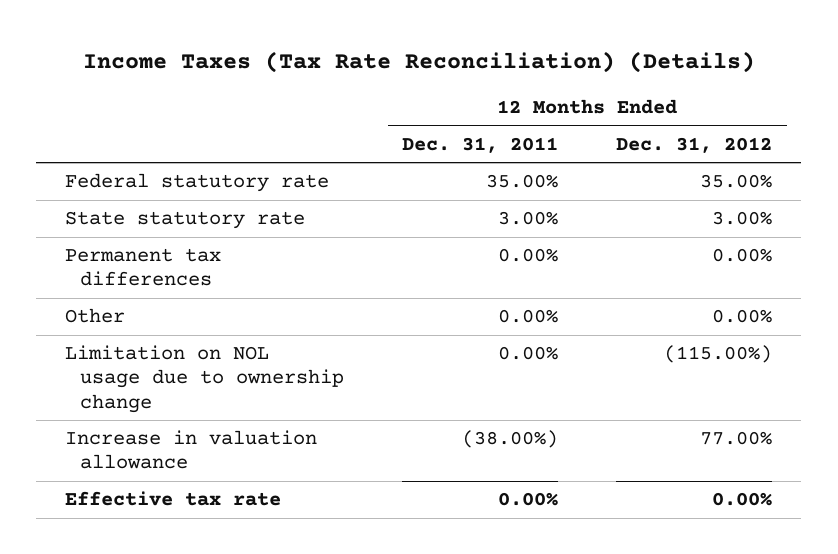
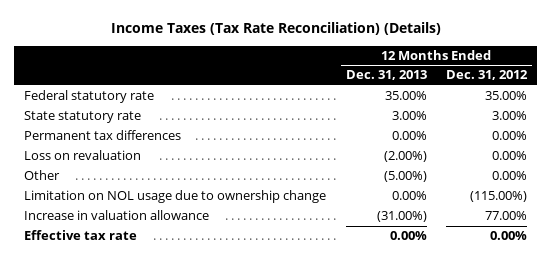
- | 12 Months Ended Dec. 31, 2011 | 12 Months Ended Dec. 31, 2012
+ | 12 Months Ended Dec. 31, 2013 | 12 Months Ended Dec. 31, 2012
+ Loss on revaluation | (2.00%) | 0.00%

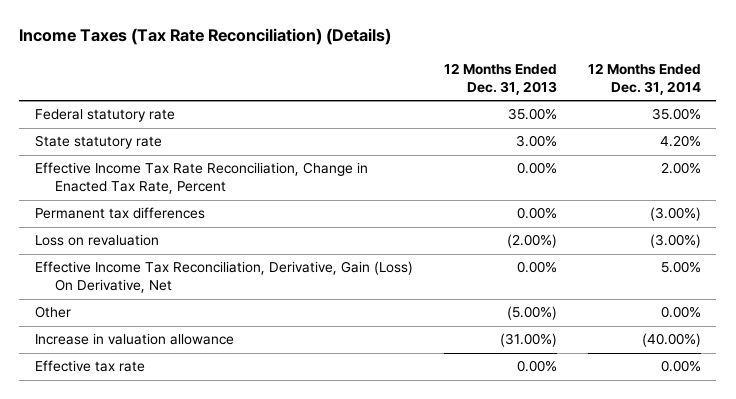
- | 12 Months Ended Dec. 31, 2013 | 12 Months Ended Dec. 31, 2012
+ | 12 Months Ended Dec. 31, 2013 | 12 Months Ended Dec. 31, 2014
+ Effective Income Tax Rate Reconciliation, Change in Enacted Tax Rate, Percent | 0.00% | 2.00%
+ Effective Income Tax Reconciliation, Derivative, Gain (Loss) On Derivative, Net | 0.00% | 5.00%
- Limitation on NOL usage due to ownership change | 0.00% | (115.00%)

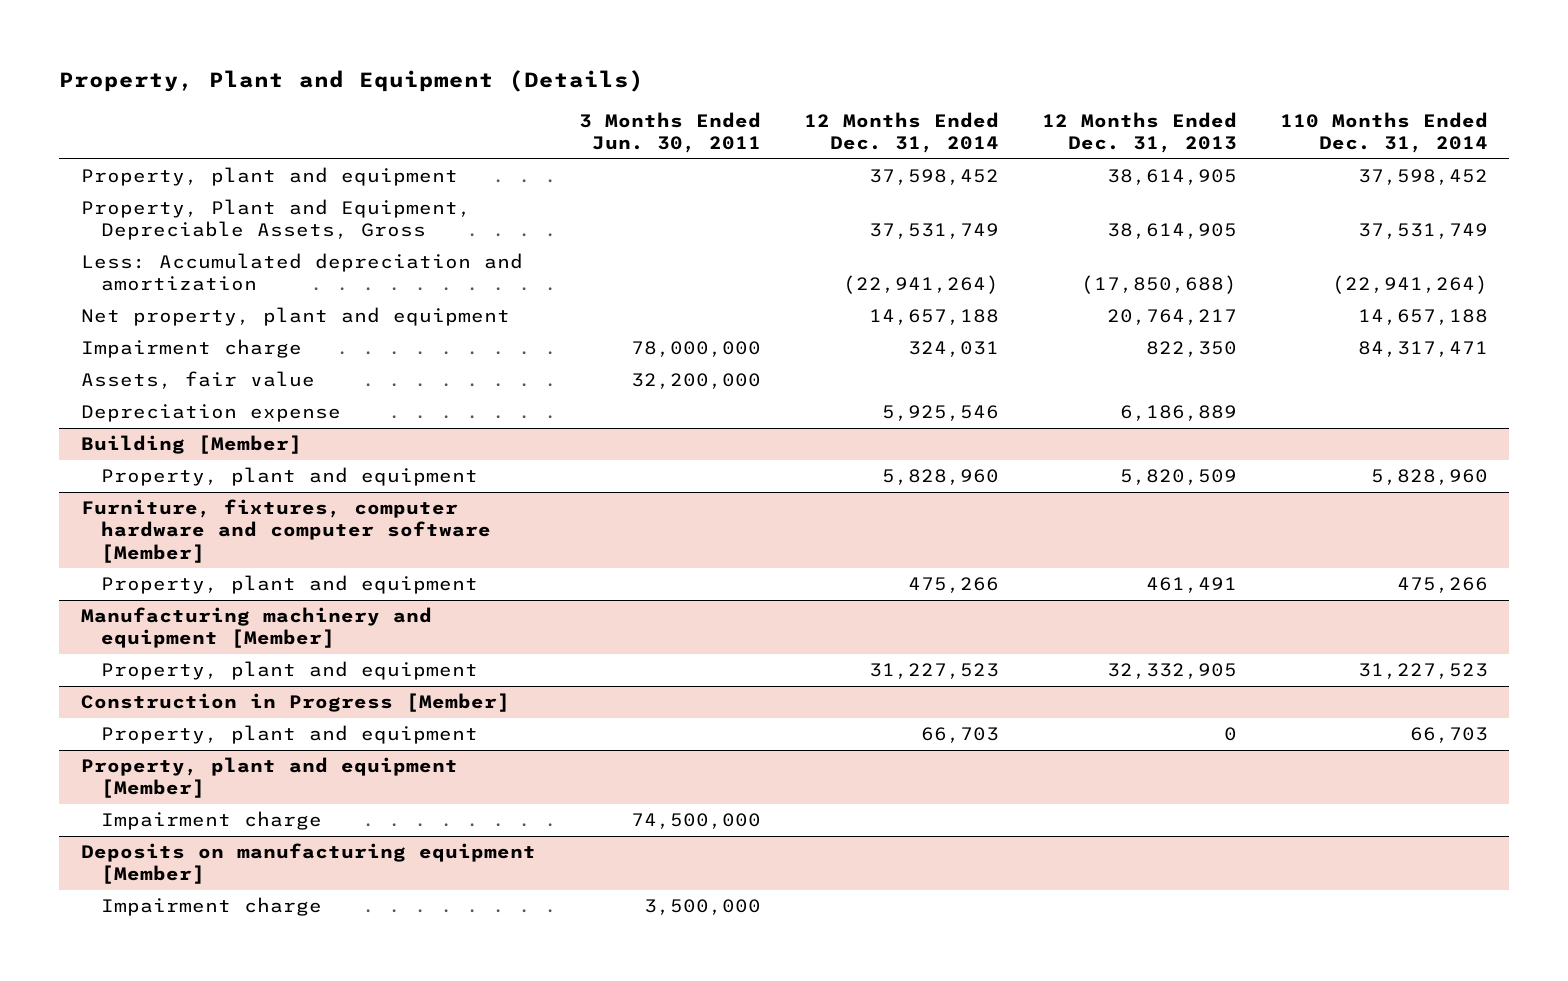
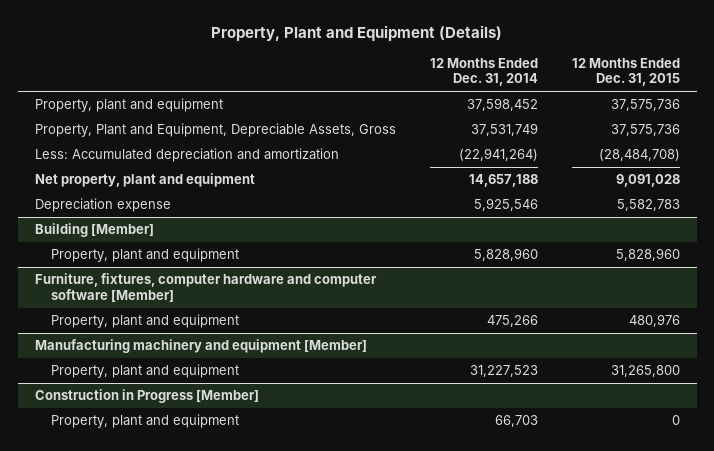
- | 3 Months Ended Jun. 30, 2011 | 12 Months Ended Dec. 31, 2014 | 12 Months Ended Dec. 31, 2013 | 110 Months Ended Dec. 31, 2014
+ | 12 Months Ended Dec. 31, 2014 | 12 Months Ended Dec. 31, 2015
- Impairment charge | 78,000,000 | 324,031 | 822,350 | 84,317,471
- Assets, fair value | 32,200,000 | | |
- Property, plant and equipment [Member]
- Impairment charge | 74,500,000 | | |
- Deposits on manufacturing equipment [Member]
- Impairment charge | 3,500,000 | | |

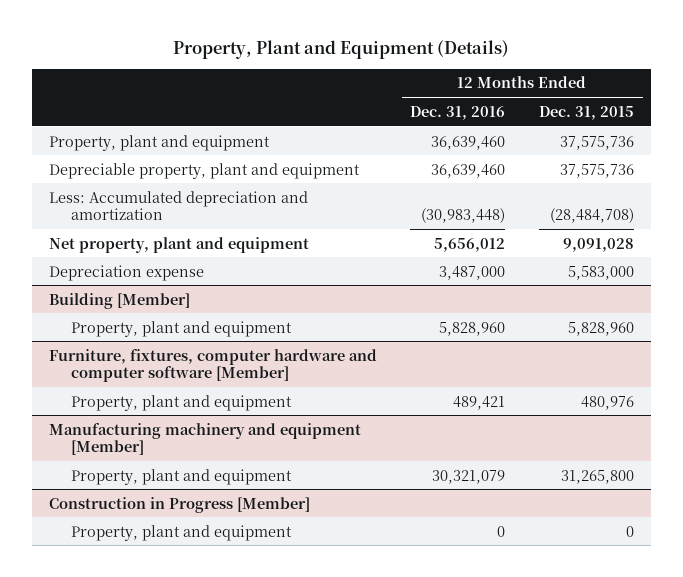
- | 12 Months Ended Dec. 31, 2014 | 12 Months Ended Dec. 31, 2015
+ | 12 Months Ended Dec. 31, 2016 | 12 Months Ended Dec. 31, 2015
- Property, Plant and Equipment, Depreciable Assets, Gross | 37,531,749 | 37,575,736
+ Depreciable property, plant and equipment | 36,639,460 | 37,575,736
- Depreciation expense | 5,925,546 | 5,582,783
+ Depreciation expense | 3,487,000 | 5,583,000

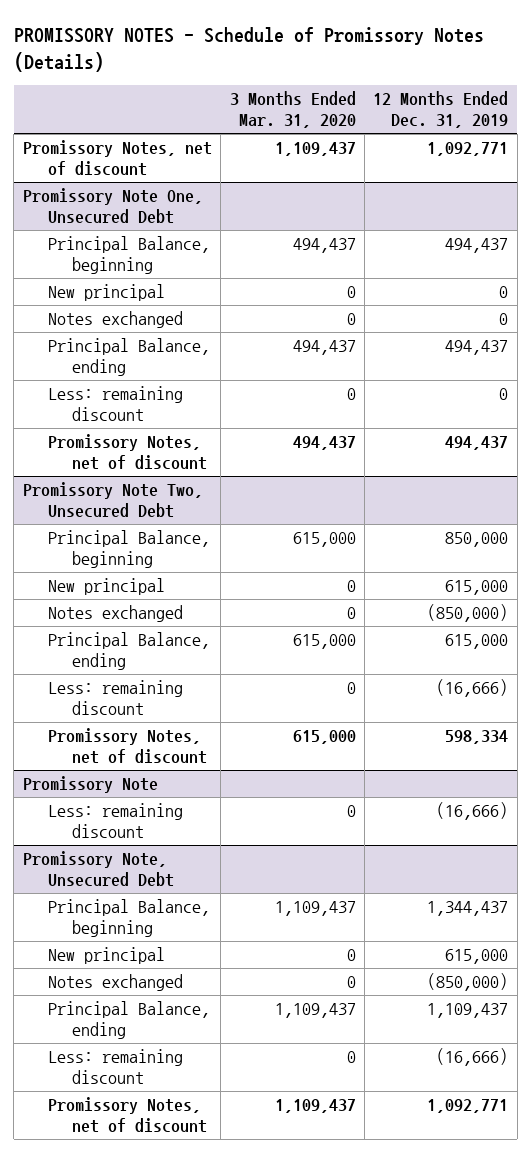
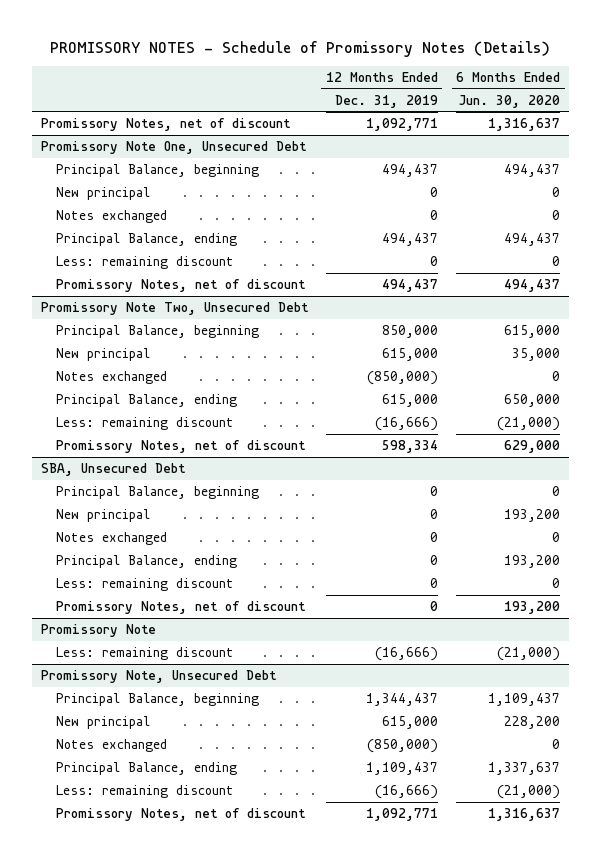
- | 3 Months Ended Mar. 31, 2020 | 12 Months Ended Dec. 31, 2019
+ | 12 Months Ended Dec. 31, 2019 | 6 Months Ended Jun. 30, 2020
+ SBA, Unsecured Debt
+ Principal Balance, beginning | 0 | 0
+ New principal | 0 | 193,200
+ Notes exchanged | 0 | 0
+ Principal Balance, ending | 0 | 193,200
+ Less: remaining discount | 0 | 0
+ Promissory Notes, net of discount | 0 | 193,200

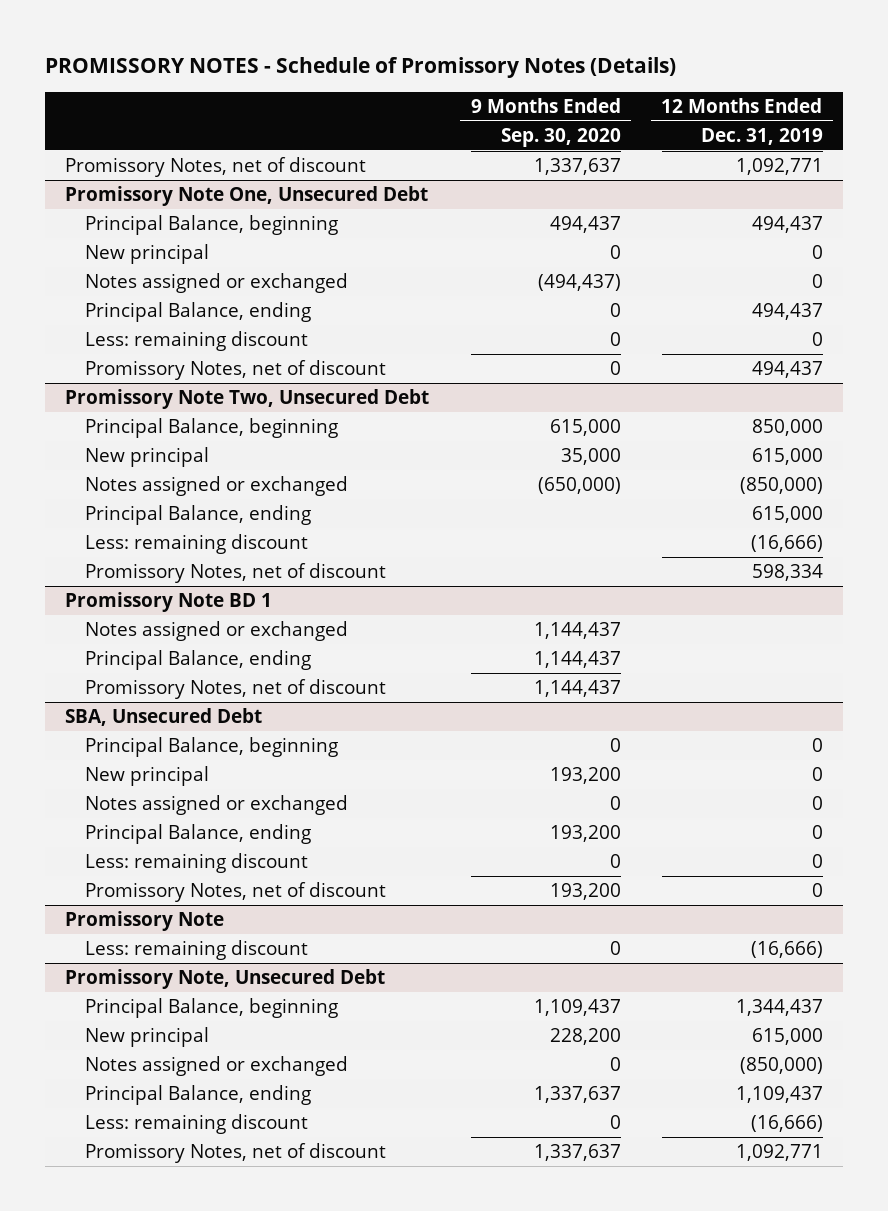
- | 12 Months Ended Dec. 31, 2019 | 6 Months Ended Jun. 30, 2020
+ | 9 Months Ended Sep. 30, 2020 | 12 Months Ended Dec. 31, 2019
@ Promissory Note One, Unsecured Debt
- Notes exchanged | 0 | 0
+ Notes assigned or exchanged | (494,437) | 0
@ Promissory Note Two, Unsecured Debt
- Notes exchanged | (850,000) | 0
+ Notes assigned or exchanged | (650,000) | (850,000)
+ Promissory Note BD 1
+ Notes assigned or exchanged | 1,144,437 |
+ Principal Balance, ending | 1,144,437 |
+ Promissory Notes, net of discount | 1,144,437 |
@ SBA, Unsecured Debt
- Notes exchanged | 0 | 0
+ Notes assigned or exchanged | 0 | 0
@ Promissory Note, Unsecured Debt
- Notes exchanged | (850,000) | 0
+ Notes assigned or exchanged | 0 | (850,000)

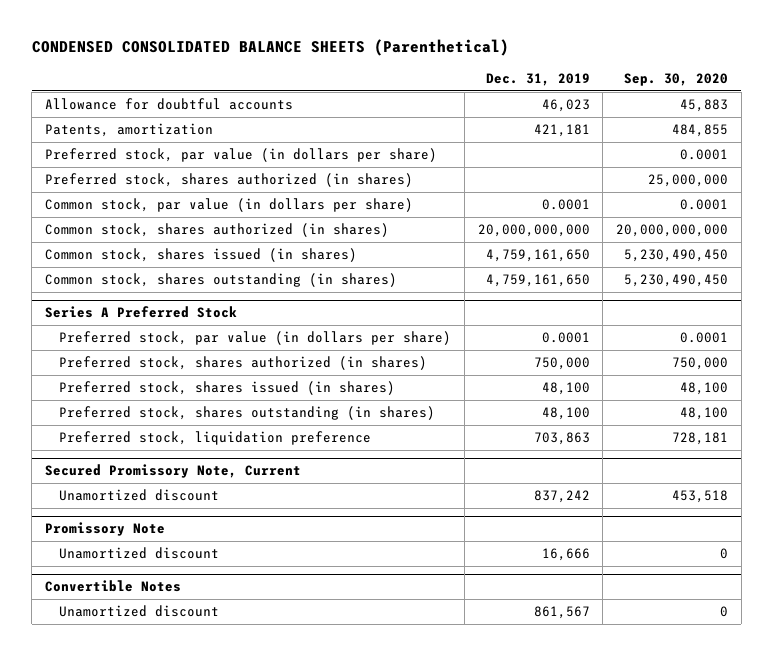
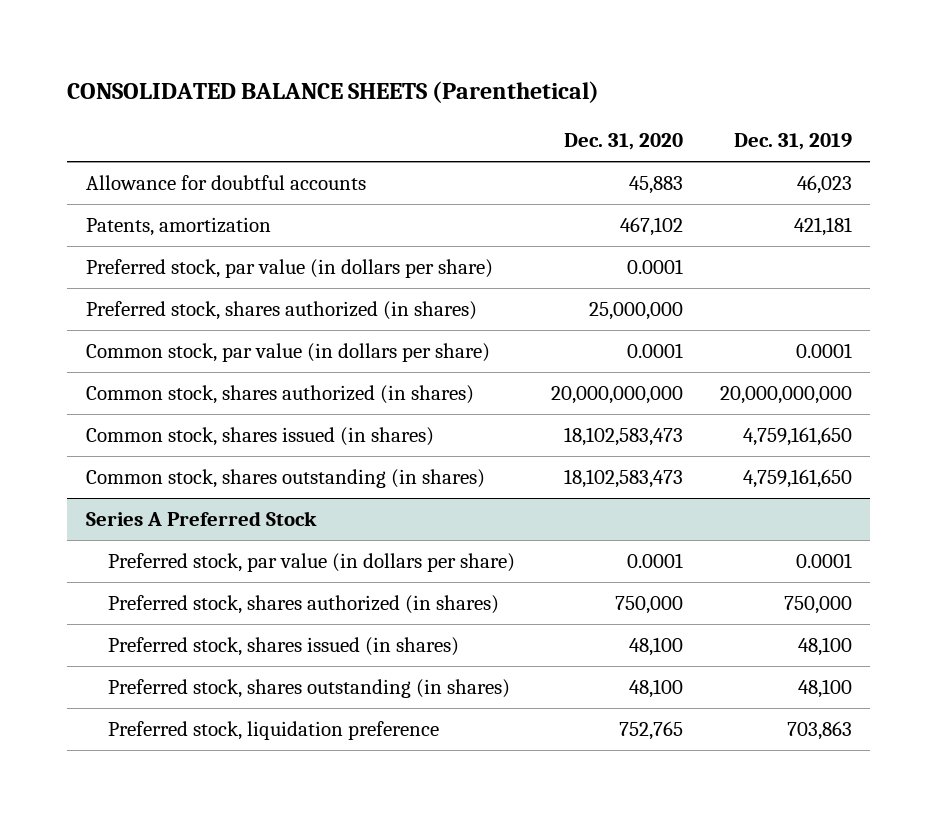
- CONDENSED CONSOLIDATED BALANCE SHEETS (Parenthetical)
+ CONSOLIDATED BALANCE SHEETS (Parenthetical)
- | Dec. 31, 2019 | Sep. 30, 2020
+ | Dec. 31, 2020 | Dec. 31, 2019
- Secured Promissory Note, Current
- Unamortized discount | 837,242 | 453,518
- Promissory Note
- Unamortized discount | 16,666 | 0
- Convertible Notes
- Unamortized discount | 861,567 | 0

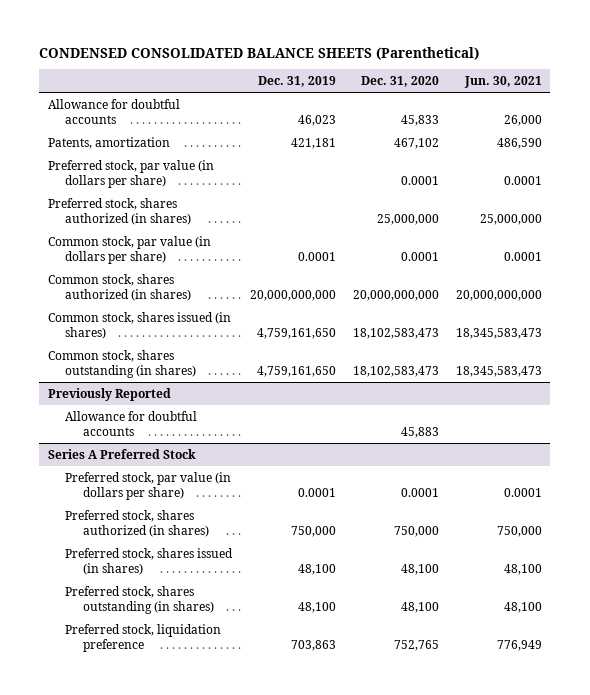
- CONSOLIDATED BALANCE SHEETS (Parenthetical)
+ CONDENSED CONSOLIDATED BALANCE SHEETS (Parenthetical)
- | Dec. 31, 2020 | Dec. 31, 2019
+ | Dec. 31, 2019 | Dec. 31, 2020 | Jun. 30, 2021
- Allowance for doubtful accounts | 45,883 | 46,023
+ Allowance for doubtful accounts | 46,023 | 45,833 | 26,000
+ Previously Reported
+ Allowance for doubtful accounts | | 45,883 |

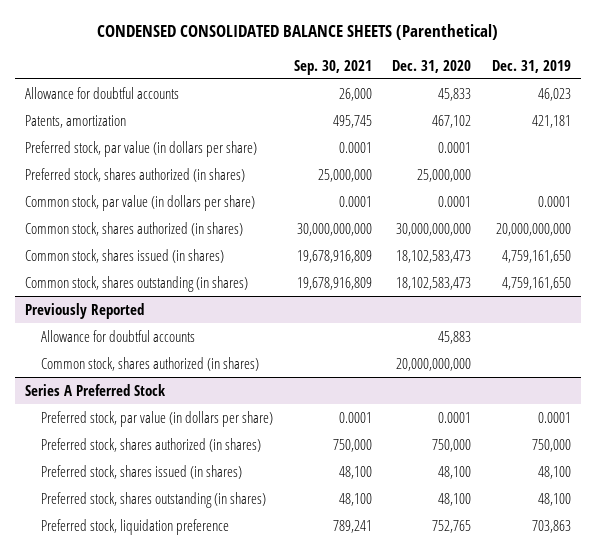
- | Dec. 31, 2019 | Dec. 31, 2020 | Jun. 30, 2021
+ | Sep. 30, 2021 | Dec. 31, 2020 | Dec. 31, 2019
- Common stock, shares authorized (in shares) | 20,000,000,000 | 20,000,000,000 | 20,000,000,000
+ Common stock, shares authorized (in shares) | 30,000,000,000 | 30,000,000,000 | 20,000,000,000
@ Previously Reported
+ Common stock, shares authorized (in shares) | | 20,000,000,000 |

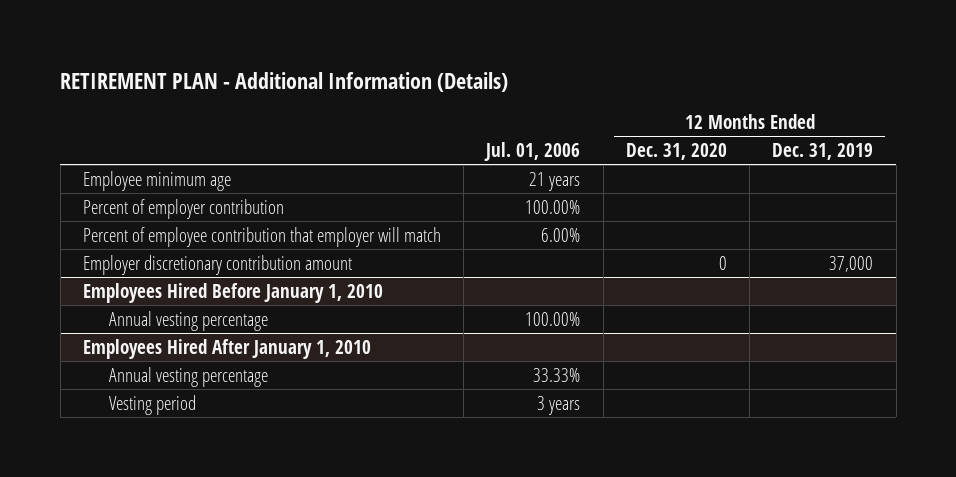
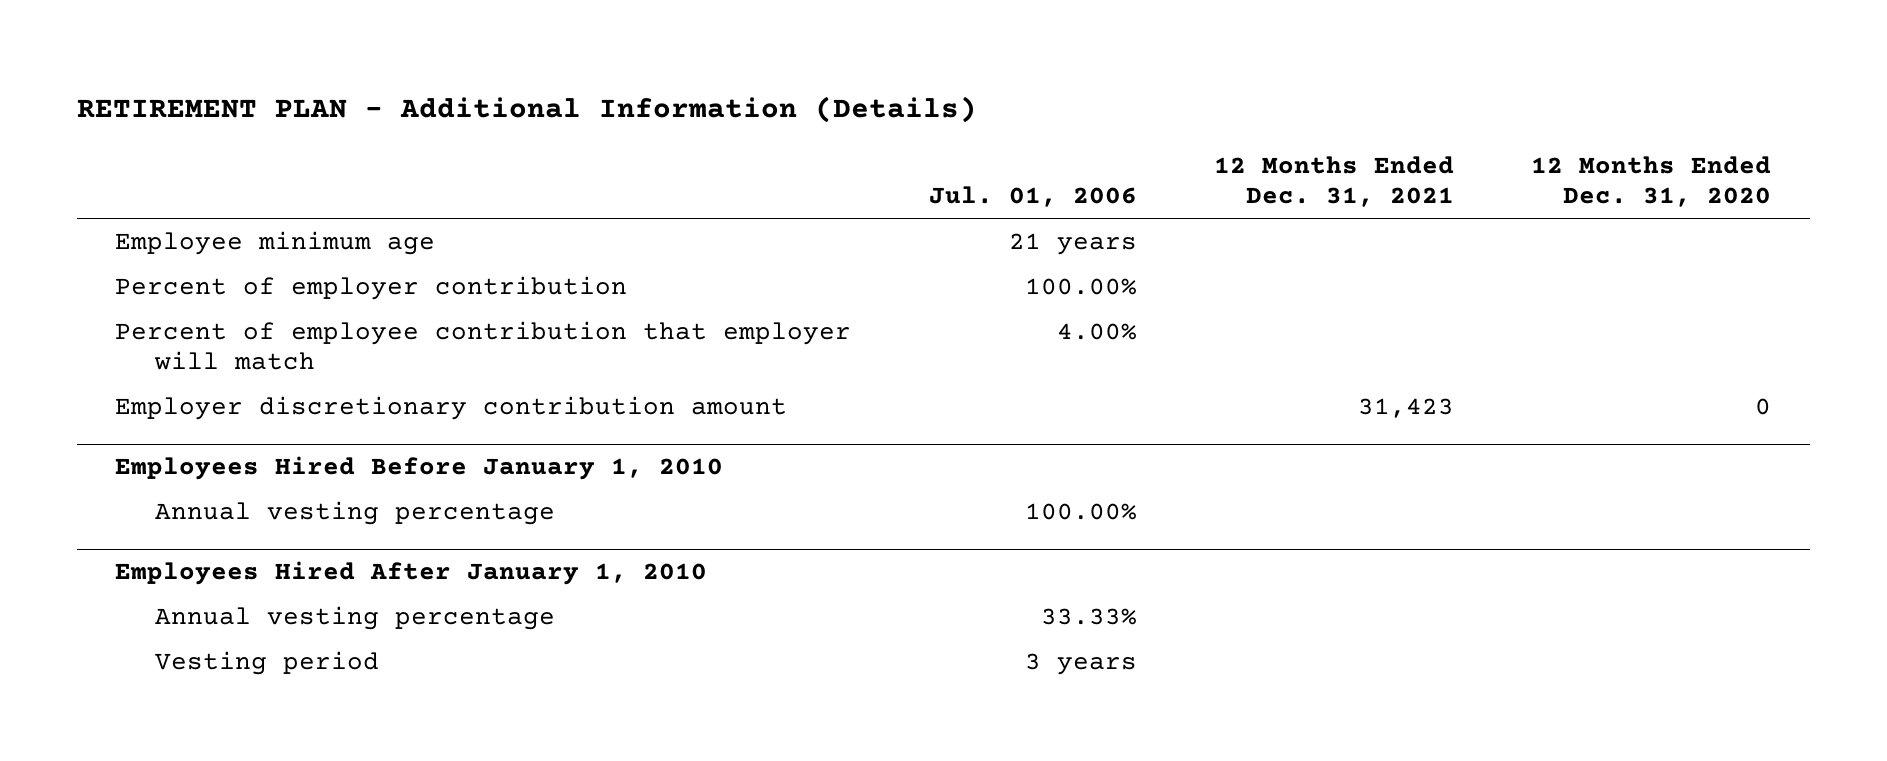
- | Jul. 01, 2006 | 12 Months Ended Dec. 31, 2020 | 12 Months Ended Dec. 31, 2019
+ | Jul. 01, 2006 | 12 Months Ended Dec. 31, 2021 | 12 Months Ended Dec. 31, 2020
- Percent of employee contribution that employer will match | 6.00% | |
+ Percent of employee contribution that employer will match | 4.00% | |

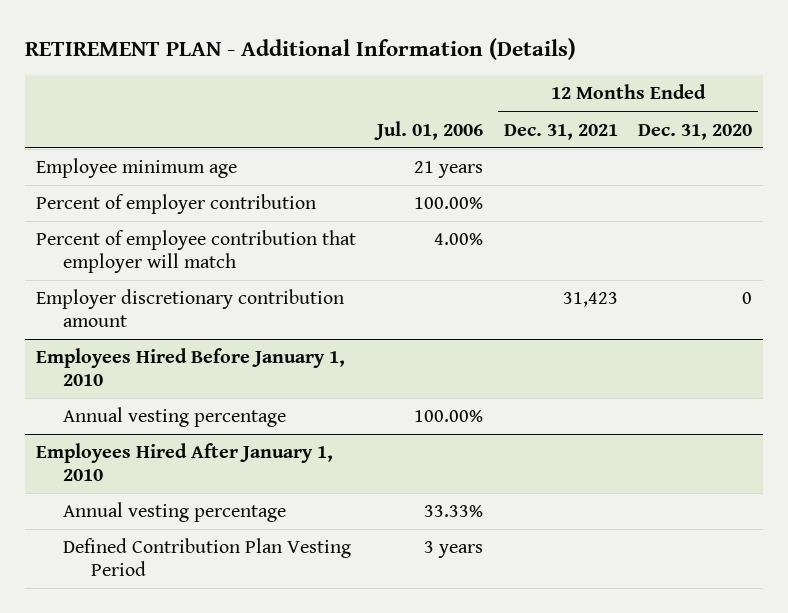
@ Employees Hired After January 1, 2010
- Vesting period | 3 years | |
+ Defined Contribution Plan Vesting Period | 3 years | |

